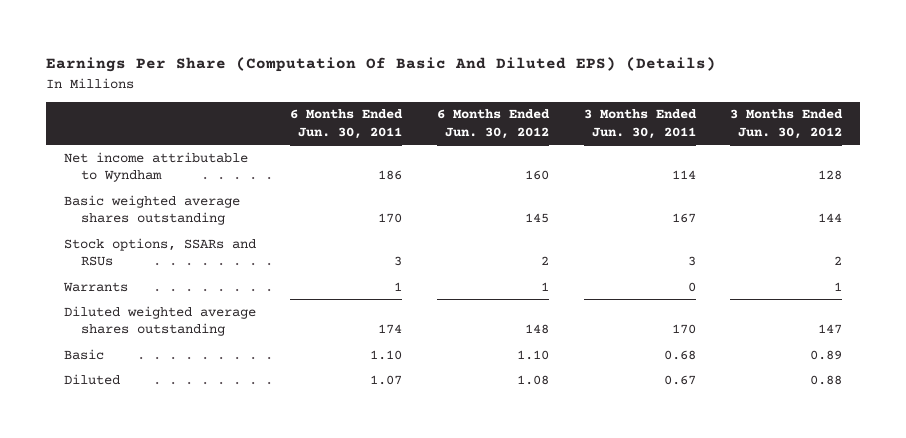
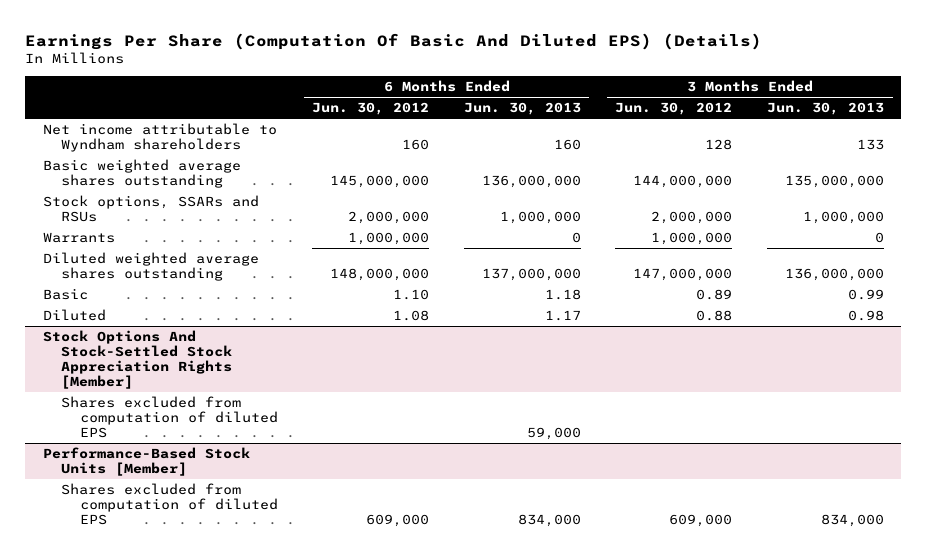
- | 6 Months Ended Jun. 30, 2011 | 6 Months Ended Jun. 30, 2012 | 3 Months Ended Jun. 30, 2011 | 3 Months Ended Jun. 30, 2012
+ | 6 Months Ended Jun. 30, 2012 | 6 Months Ended Jun. 30, 2013 | 3 Months Ended Jun. 30, 2012 | 3 Months Ended Jun. 30, 2013
- Net income attributable to Wyndham | 186 | 160 | 114 | 128
- Basic weighted average shares outstanding | 170 | 145 | 167 | 144
- Stock options, SSARs and RSUs | 3 | 2 | 3 | 2
- Warrants | 1 | 1 | 0 | 1
- Diluted weighted average shares outstanding | 174 | 148 | 170 | 147
+ Net income attributable to Wyndham shareholders | 160 | 160 | 128 | 133
+ Basic weighted average shares outstanding | 145,000,000 | 136,000,000 | 144,000,000 | 135,000,000
+ Stock options, SSARs and RSUs | 2,000,000 | 1,000,000 | 2,000,000 | 1,000,000
+ Warrants | 1,000,000 | 0 | 1,000,000 | 0
+ Diluted weighted average shares outstanding | 148,000,000 | 137,000,000 | 147,000,000 | 136,000,000
+ Stock Options And Stock-Settled Stock Appreciation Rights [Member]
+ Shares excluded from computation of diluted EPS | | 59,000 | |
+ Performance-Based Stock Units [Member]
+ Shares excluded from computation of diluted EPS | 609,000 | 834,000 | 609,000 | 834,000

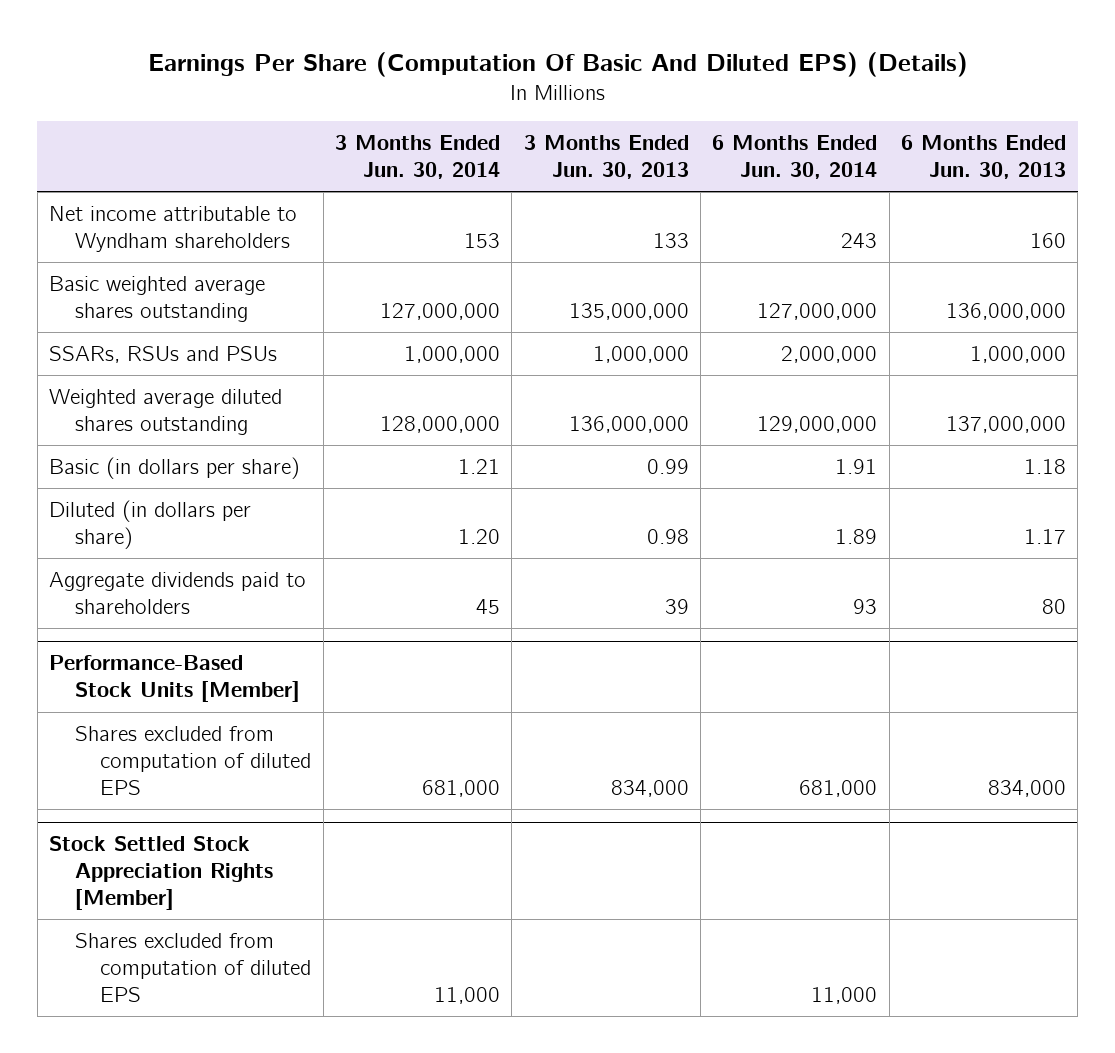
- | 6 Months Ended Jun. 30, 2012 | 6 Months Ended Jun. 30, 2013 | 3 Months Ended Jun. 30, 2012 | 3 Months Ended Jun. 30, 2013
+ | 3 Months Ended Jun. 30, 2014 | 3 Months Ended Jun. 30, 2013 | 6 Months Ended Jun. 30, 2014 | 6 Months Ended Jun. 30, 2013
- Stock options, SSARs and RSUs | 2,000,000 | 1,000,000 | 2,000,000 | 1,000,000
- Warrants | 1,000,000 | 0 | 1,000,000 | 0
- Diluted weighted average shares outstanding | 148,000,000 | 137,000,000 | 147,000,000 | 136,000,000
- Basic | 1.10 | 1.18 | 0.89 | 0.99
- Diluted | 1.08 | 1.17 | 0.88 | 0.98
- Stock Options And Stock-Settled Stock Appreciation Rights [Member]
- Shares excluded from computation of diluted EPS | | 59,000 | |
+ SSARs, RSUs and PSUs | 1,000,000 | 1,000,000 | 2,000,000 | 1,000,000
+ Weighted average diluted shares outstanding | 128,000,000 | 136,000,000 | 129,000,000 | 137,000,000
+ Basic (in dollars per share) | 1.21 | 0.99 | 1.91 | 1.18
+ Diluted (in dollars per share) | 1.20 | 0.98 | 1.89 | 1.17
+ Aggregate dividends paid to shareholders | 45 | 39 | 93 | 80
+ Stock Settled Stock Appreciation Rights [Member]
+ Shares excluded from computation of diluted EPS | 11,000 | | 11,000 |

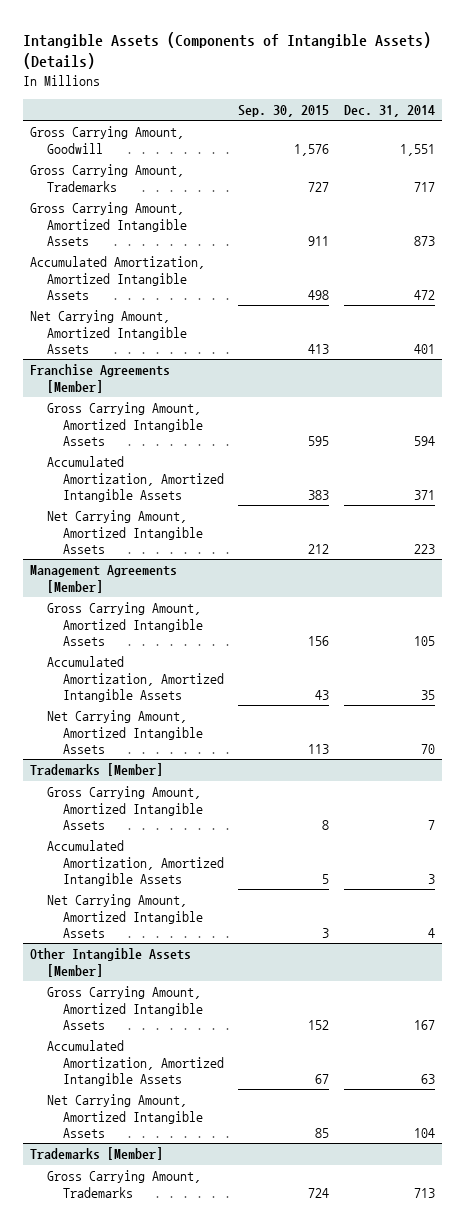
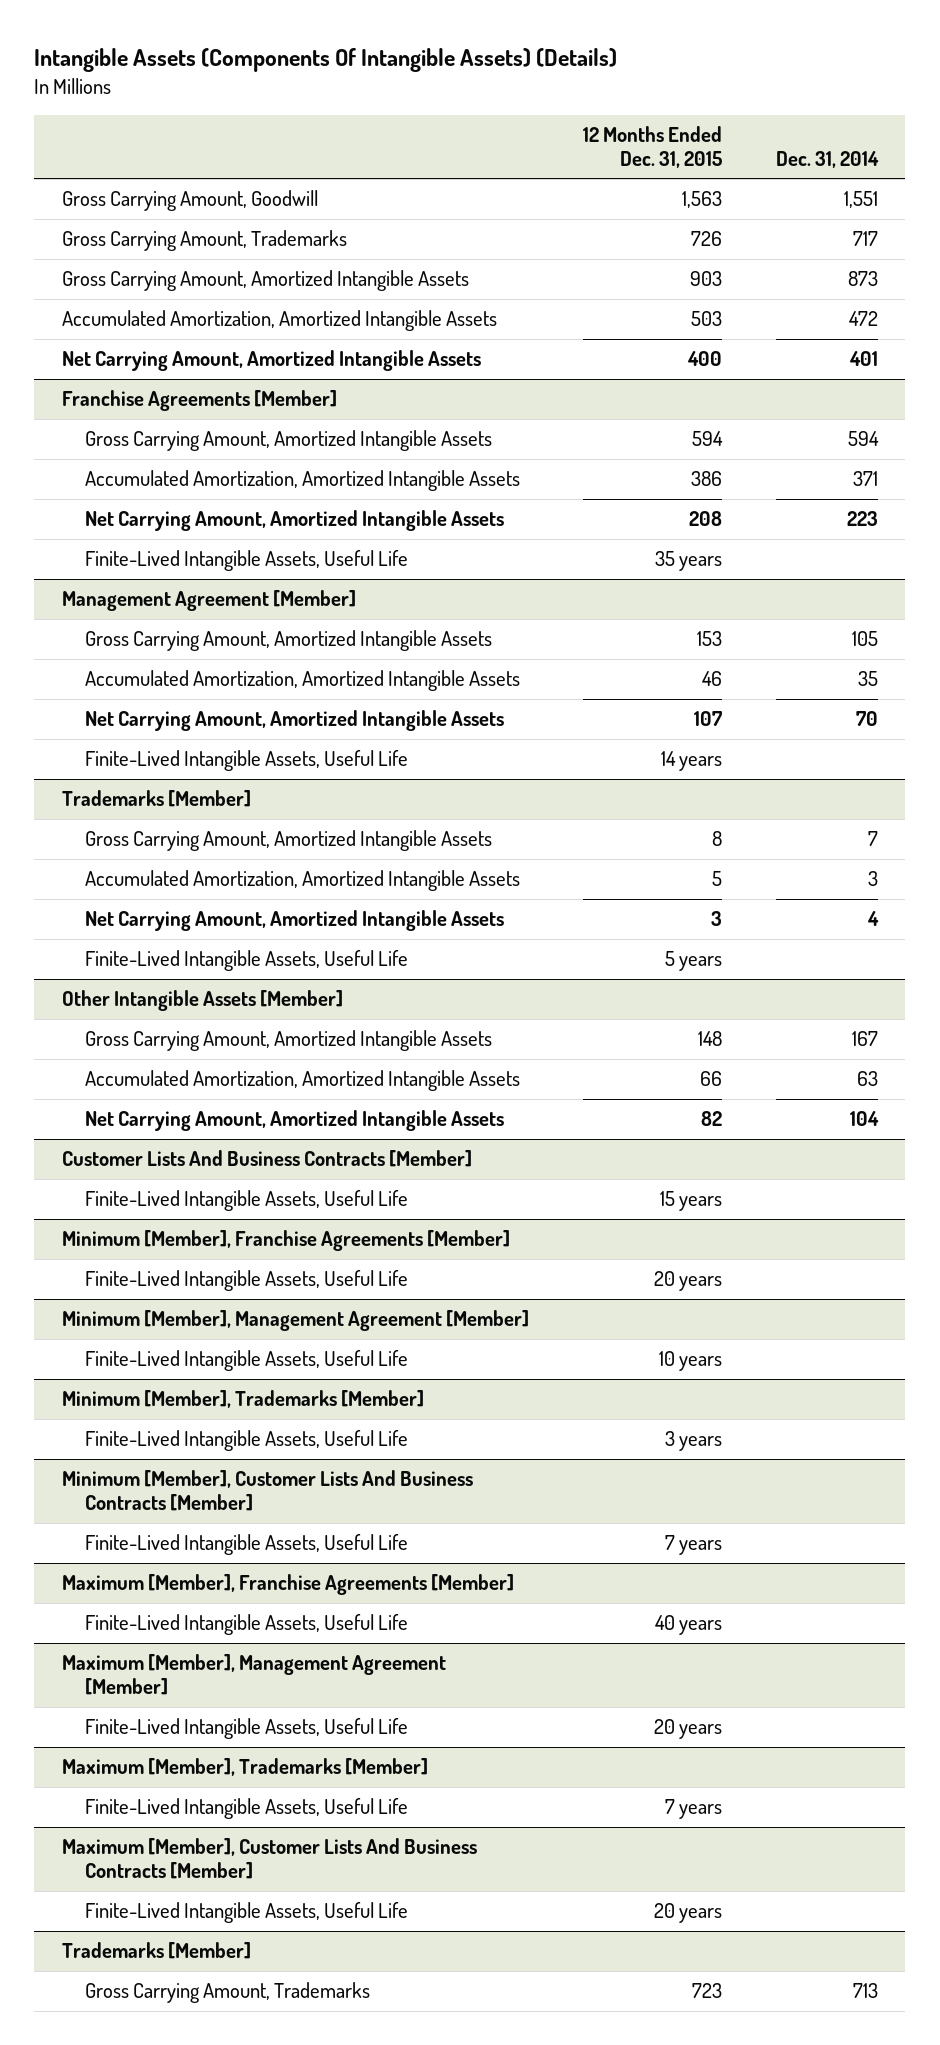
- Intangible Assets (Components of Intangible Assets) (Details)
+ Intangible Assets (Components Of Intangible Assets) (Details)
- | Sep. 30, 2015 | Dec. 31, 2014
+ | 12 Months Ended Dec. 31, 2015 | Dec. 31, 2014
- Management Agreements [Member]
@ Franchise Agreements [Member]
+ Finite-Lived Intangible Assets, Useful Life | 35 years |
+ Management Agreement [Member]
+ Finite-Lived Intangible Assets, Useful Life | 14 years |
@ Trademarks [Member]
+ Finite-Lived Intangible Assets, Useful Life | 5 years |
+ Customer Lists And Business Contracts [Member]
+ Finite-Lived Intangible Assets, Useful Life | 15 years |
+ Minimum [Member], Franchise Agreements [Member]
+ Finite-Lived Intangible Assets, Useful Life | 20 years |
+ Minimum [Member], Management Agreement [Member]
+ Finite-Lived Intangible Assets, Useful Life | 10 years |
+ Minimum [Member], Trademarks [Member]
+ Finite-Lived Intangible Assets, Useful Life | 3 years |
+ Minimum [Member], Customer Lists And Business Contracts [Member]
+ Finite-Lived Intangible Assets, Useful Life | 7 years |
+ Maximum [Member], Franchise Agreements [Member]
+ Finite-Lived Intangible Assets, Useful Life | 40 years |
+ Maximum [Member], Management Agreement [Member]
+ Finite-Lived Intangible Assets, Useful Life | 20 years |
+ Maximum [Member], Trademarks [Member]
+ Finite-Lived Intangible Assets, Useful Life | 7 years |
+ Maximum [Member], Customer Lists And Business Contracts [Member]
+ Finite-Lived Intangible Assets, Useful Life | 20 years |

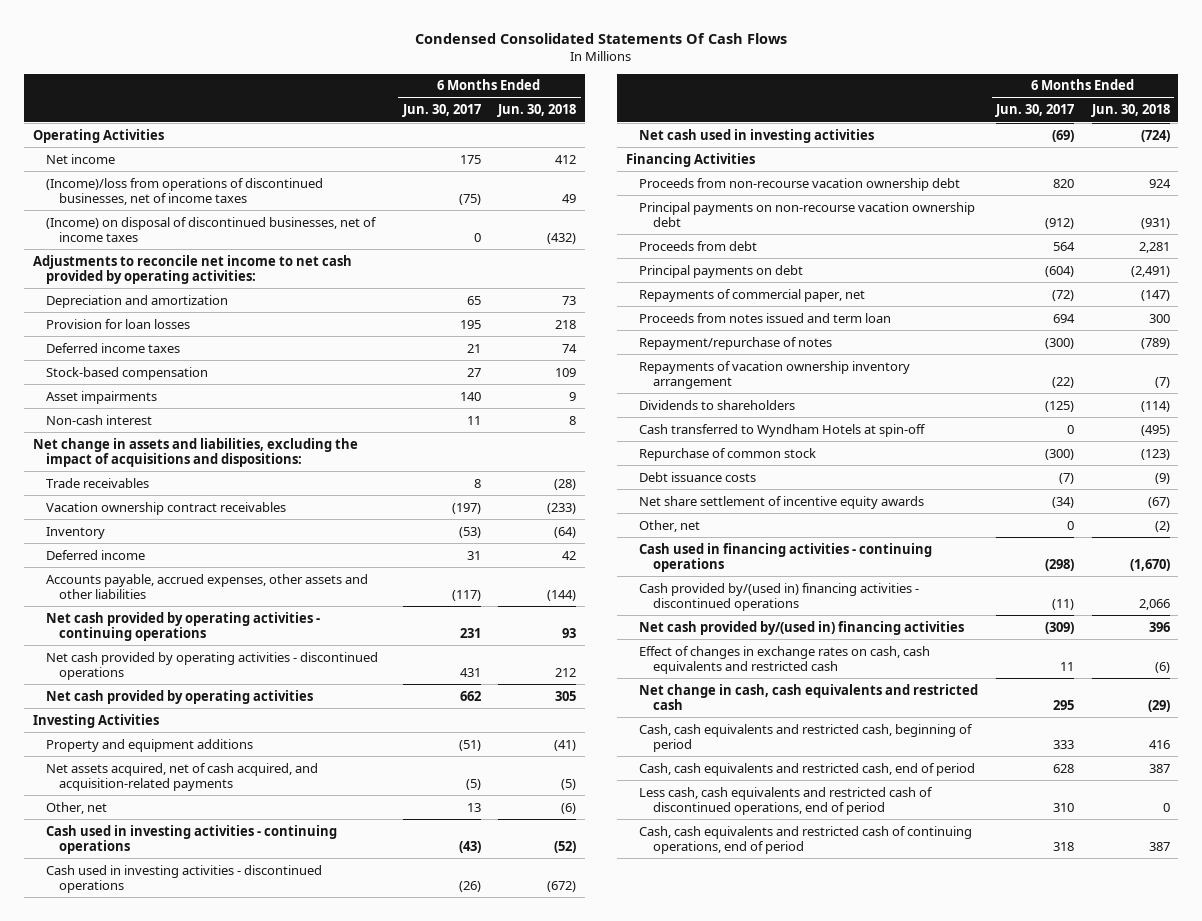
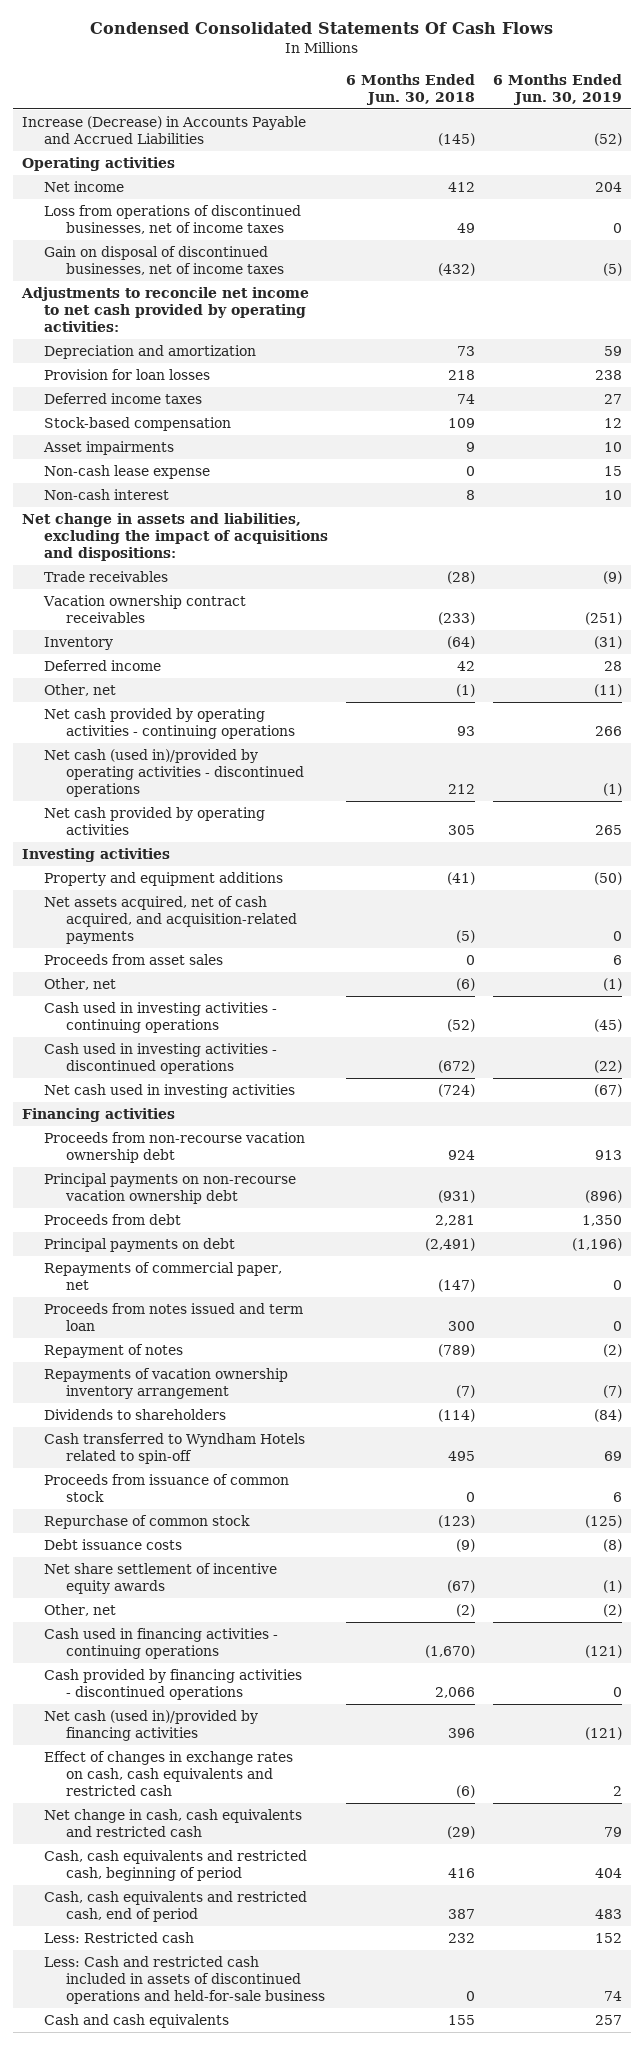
- | 6 Months Ended Jun. 30, 2017 | 6 Months Ended Jun. 30, 2018
+ | 6 Months Ended Jun. 30, 2018 | 6 Months Ended Jun. 30, 2019
- Operating Activities
+ Increase (Decrease) in Accounts Payable and Accrued Liabilities | (145) | (52)
+ Operating activities
- (Income)/loss from operations of discontinued businesses, net of income taxes | (75) | 49
- (Income) on disposal of discontinued businesses, net of income taxes | 0 | (432)
+ Loss from operations of discontinued businesses, net of income taxes | 49 | 0
+ Gain on disposal of discontinued businesses, net of income taxes | (432) | (5)
+ Non-cash lease expense | 0 | 15
- Accounts payable, accrued expenses, other assets and other liabilities | (117) | (144)
+ Other, net | (1) | (11)
- Net cash provided by operating activities - discontinued operations | 431 | 212
+ Net cash (used in)/provided by operating activities - discontinued operations | 212 | (1)
- Investing Activities
+ Investing activities
+ Proceeds from asset sales | 0 | 6
- Financing Activities
+ Financing activities
- Repayment/repurchase of notes | (300) | (789)
+ Repayment of notes | (789) | (2)
- Cash transferred to Wyndham Hotels at spin-off | 0 | (495)
+ Cash transferred to Wyndham Hotels related to spin-off | 495 | 69
+ Proceeds from issuance of common stock | 0 | 6
- Cash provided by/(used in) financing activities - discontinued operations | (11) | 2,066
- Net cash provided by/(used in) financing activities | (309) | 396
+ Cash provided by financing activities - discontinued operations | 2,066 | 0
+ Net cash (used in)/provided by financing activities | 396 | (121)
- Less cash, cash equivalents and restricted cash of discontinued operations, end of period | 310 | 0
- Cash, cash equivalents and restricted cash of continuing operations, end of period | 318 | 387
+ Less: Restricted cash | 232 | 152
+ Less: Cash and restricted cash included in assets of discontinued operations and held-for-sale business | 0 | 74
+ Cash and cash equivalents | 155 | 257

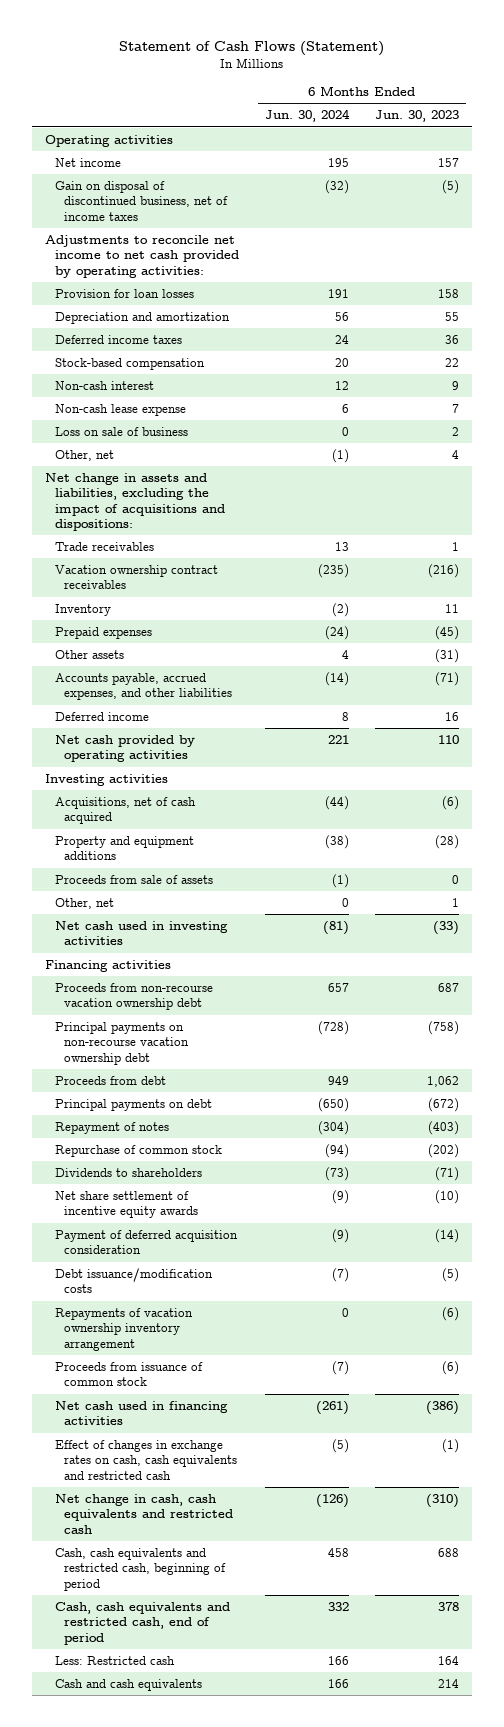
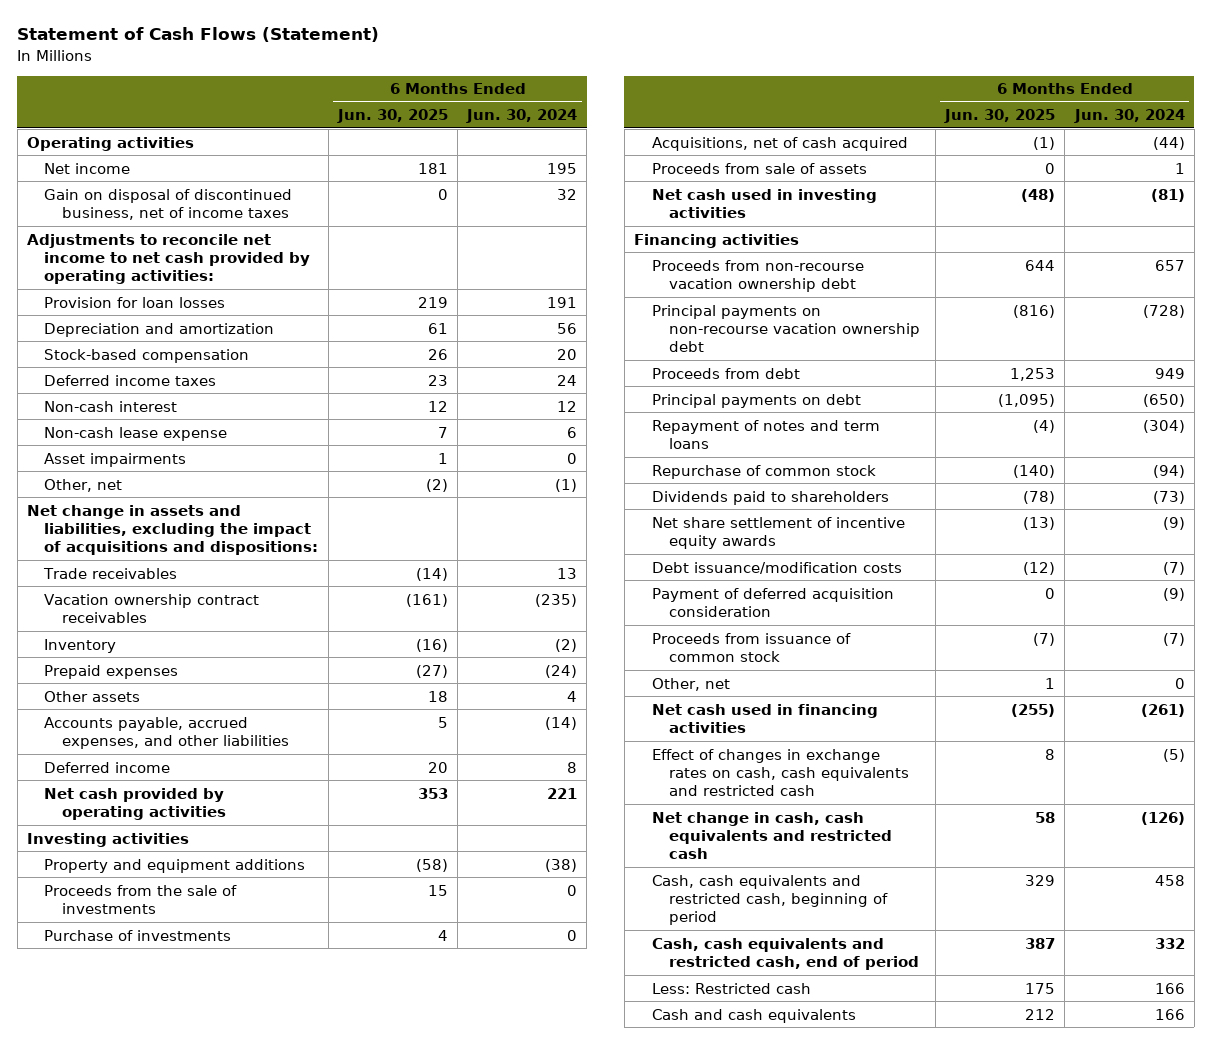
- | 6 Months Ended Jun. 30, 2024 | 6 Months Ended Jun. 30, 2023
+ | 6 Months Ended Jun. 30, 2025 | 6 Months Ended Jun. 30, 2024
- Gain on disposal of discontinued business, net of income taxes | (32) | (5)
+ Gain on disposal of discontinued business, net of income taxes | 0 | 32
moved down: Deferred income taxes | 23 | 24
- Loss on sale of business | 0 | 2
+ Asset impairments | 1 | 0
- Proceeds from sale of assets | (1) | 0
+ Proceeds from the sale of investments | 15 | 0
+ Purchase of investments | 4 | 0
moved down: Acquisitions, net of cash acquired | (1) | (44)
+ Proceeds from sale of assets | 0 | 1
- Repayment of notes | (304) | (403)
+ Repayment of notes and term loans | (4) | (304)
- Dividends to shareholders | (73) | (71)
+ Dividends paid to shareholders | (78) | (73)
- Repayments of vacation ownership inventory arrangement | 0 | (6)
moved down: Payment of deferred acquisition consideration | 0 | (9)
moved down: Other, net | 1 | 0

